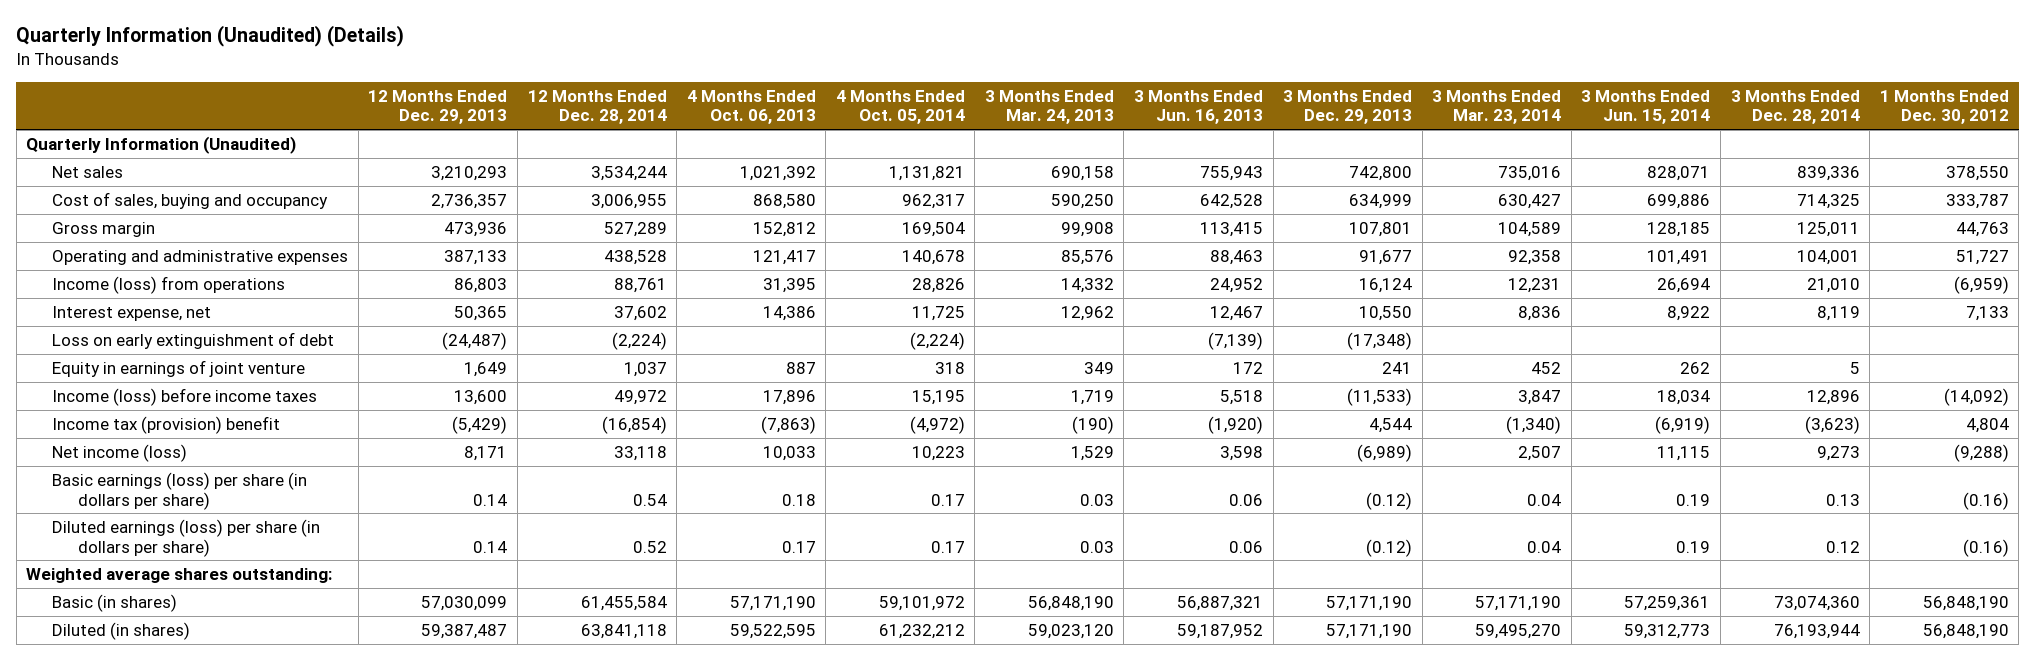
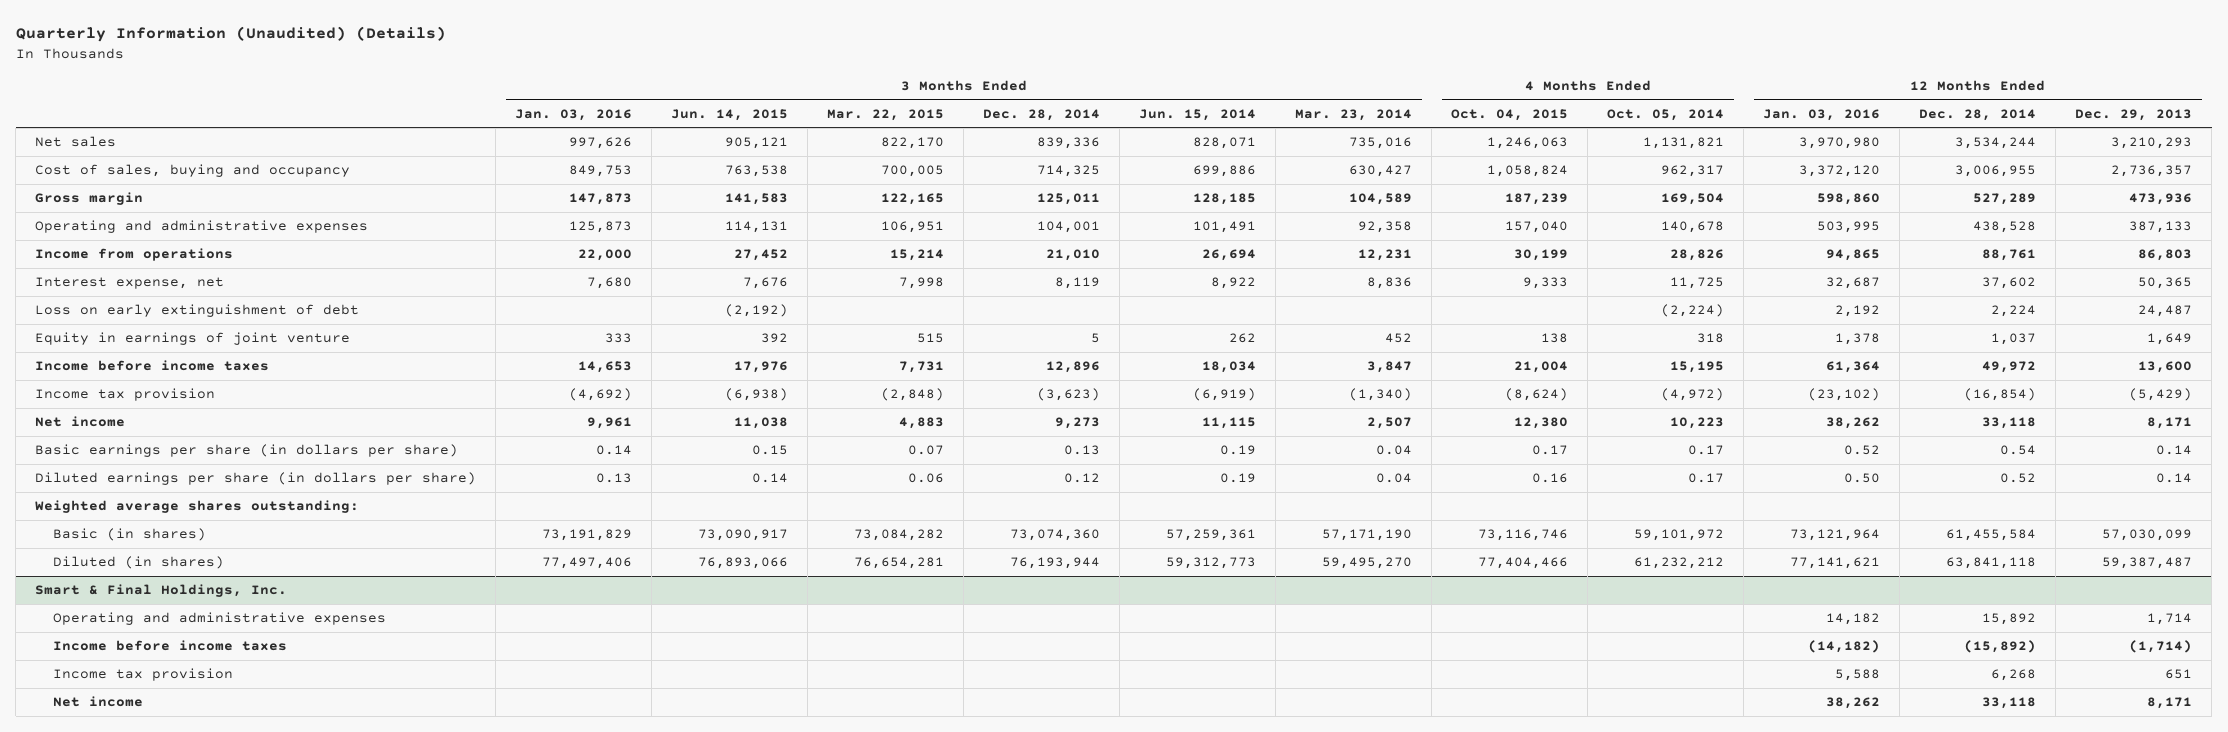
- | 12 Months Ended Dec. 29, 2013 | 12 Months Ended Dec. 28, 2014 | 4 Months Ended Oct. 06, 2013 | 4 Months Ended Oct. 05, 2014 | 3 Months Ended Mar. 24, 2013 | 3 Months Ended Jun. 16, 2013 | 3 Months Ended Dec. 29, 2013 | 3 Months Ended Mar. 23, 2014 | 3 Months Ended Jun. 15, 2014 | 3 Months Ended Dec. 28, 2014 | 1 Months Ended Dec. 30, 2012
+ | 3 Months Ended Jan. 03, 2016 | 3 Months Ended Jun. 14, 2015 | 3 Months Ended Mar. 22, 2015 | 3 Months Ended Dec. 28, 2014 | 3 Months Ended Jun. 15, 2014 | 3 Months Ended Mar. 23, 2014 | 4 Months Ended Oct. 04, 2015 | 4 Months Ended Oct. 05, 2014 | 12 Months Ended Jan. 03, 2016 | 12 Months Ended Dec. 28, 2014 | 12 Months Ended Dec. 29, 2013
- Quarterly Information (Unaudited)
- Income (loss) from operations | 86,803 | 88,761 | 31,395 | 28,826 | 14,332 | 24,952 | 16,124 | 12,231 | 26,694 | 21,010 | (6,959)
+ Income from operations | 22,000 | 27,452 | 15,214 | 21,010 | 26,694 | 12,231 | 30,199 | 28,826 | 94,865 | 88,761 | 86,803
- Loss on early extinguishment of debt | (24,487) | (2,224) | | (2,224) | | (7,139) | (17,348) | | | |
+ Loss on early extinguishment of debt | | (2,192) | | | | | | (2,224) | 2,192 | 2,224 | 24,487
- Income (loss) before income taxes | 13,600 | 49,972 | 17,896 | 15,195 | 1,719 | 5,518 | (11,533) | 3,847 | 18,034 | 12,896 | (14,092)
- Income tax (provision) benefit | (5,429) | (16,854) | (7,863) | (4,972) | (190) | (1,920) | 4,544 | (1,340) | (6,919) | (3,623) | 4,804
- Net income (loss) | 8,171 | 33,118 | 10,033 | 10,223 | 1,529 | 3,598 | (6,989) | 2,507 | 11,115 | 9,273 | (9,288)
- Basic earnings (loss) per share (in dollars per share) | 0.14 | 0.54 | 0.18 | 0.17 | 0.03 | 0.06 | (0.12) | 0.04 | 0.19 | 0.13 | (0.16)
- Diluted earnings (loss) per share (in dollars per share) | 0.14 | 0.52 | 0.17 | 0.17 | 0.03 | 0.06 | (0.12) | 0.04 | 0.19 | 0.12 | (0.16)
+ Income before income taxes | 14,653 | 17,976 | 7,731 | 12,896 | 18,034 | 3,847 | 21,004 | 15,195 | 61,364 | 49,972 | 13,600
+ Income tax provision | (4,692) | (6,938) | (2,848) | (3,623) | (6,919) | (1,340) | (8,624) | (4,972) | (23,102) | (16,854) | (5,429)
+ Net income | 9,961 | 11,038 | 4,883 | 9,273 | 11,115 | 2,507 | 12,380 | 10,223 | 38,262 | 33,118 | 8,171
+ Basic earnings per share (in dollars per share) | 0.14 | 0.15 | 0.07 | 0.13 | 0.19 | 0.04 | 0.17 | 0.17 | 0.52 | 0.54 | 0.14
+ Diluted earnings per share (in dollars per share) | 0.13 | 0.14 | 0.06 | 0.12 | 0.19 | 0.04 | 0.16 | 0.17 | 0.50 | 0.52 | 0.14
+ Smart & Final Holdings, Inc.
+ Operating and administrative expenses | | | | | | | | | 14,182 | 15,892 | 1,714
+ Income before income taxes | | | | | | | | | (14,182) | (15,892) | (1,714)
+ Income tax provision | | | | | | | | | 5,588 | 6,268 | 651
+ Net income | | | | | | | | | 38,262 | 33,118 | 8,171

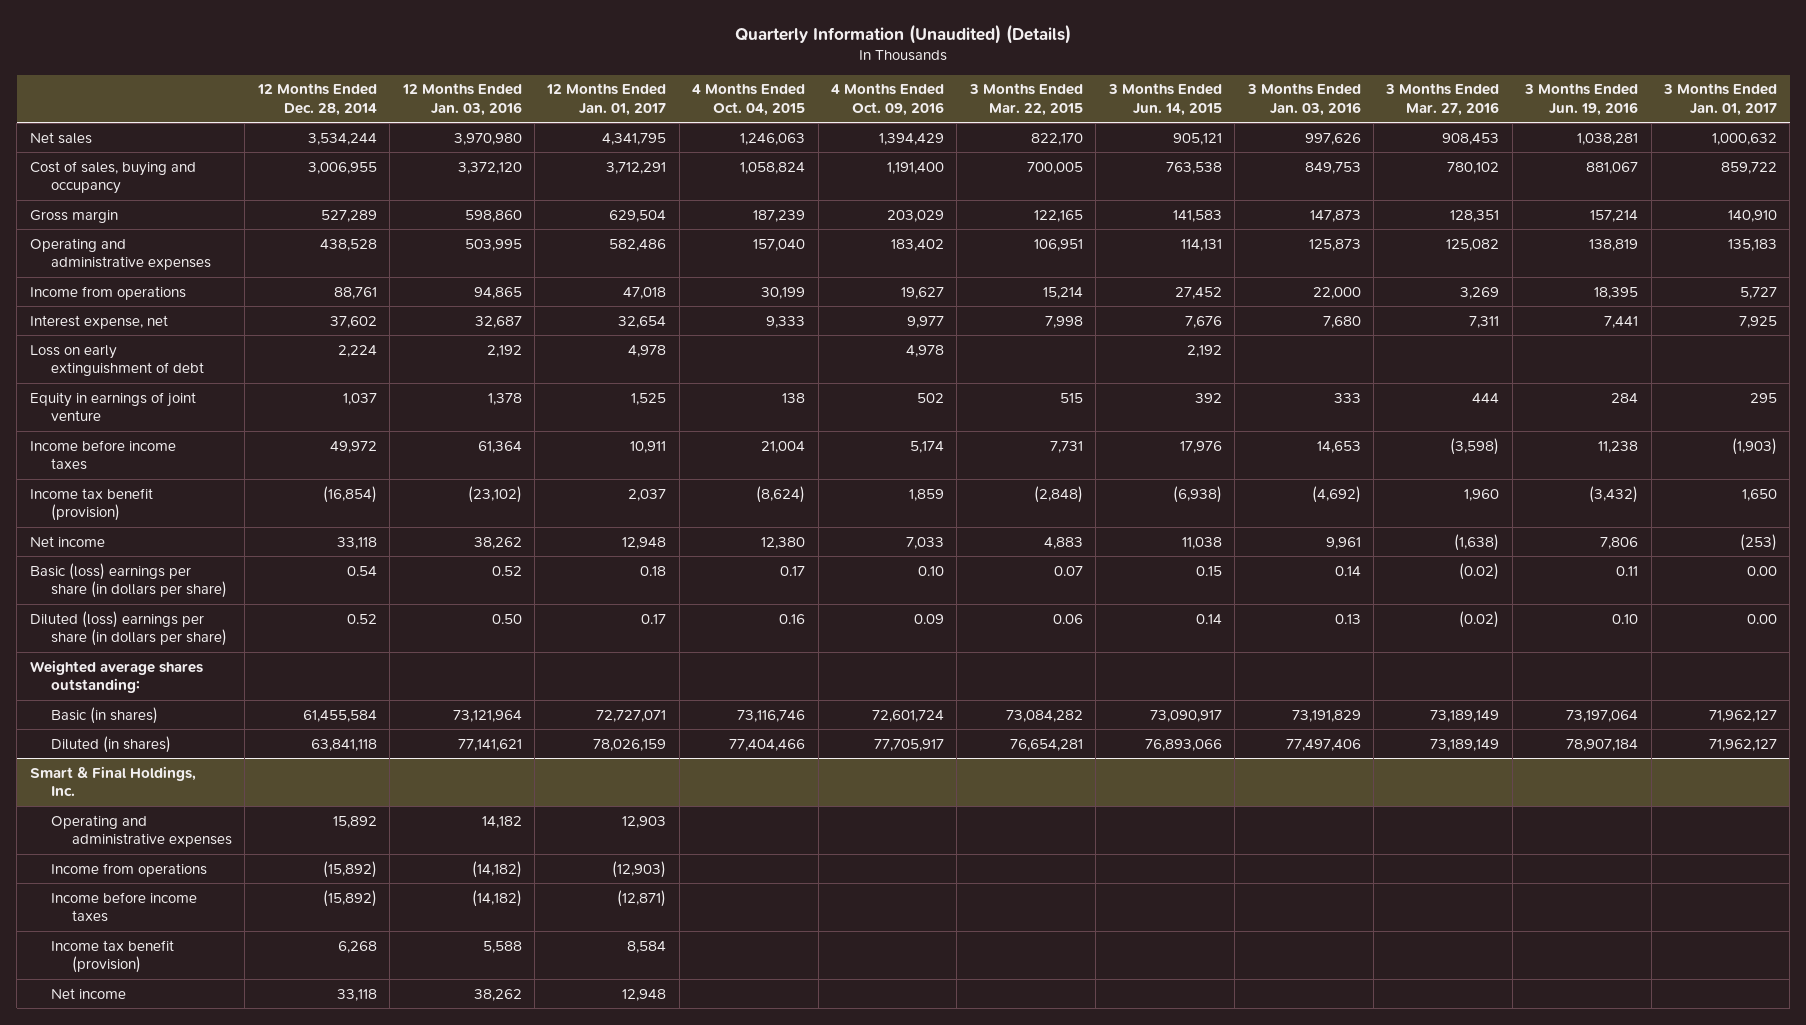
- | 3 Months Ended Jan. 03, 2016 | 3 Months Ended Jun. 14, 2015 | 3 Months Ended Mar. 22, 2015 | 3 Months Ended Dec. 28, 2014 | 3 Months Ended Jun. 15, 2014 | 3 Months Ended Mar. 23, 2014 | 4 Months Ended Oct. 04, 2015 | 4 Months Ended Oct. 05, 2014 | 12 Months Ended Jan. 03, 2016 | 12 Months Ended Dec. 28, 2014 | 12 Months Ended Dec. 29, 2013
+ | 12 Months Ended Dec. 28, 2014 | 12 Months Ended Jan. 03, 2016 | 12 Months Ended Jan. 01, 2017 | 4 Months Ended Oct. 04, 2015 | 4 Months Ended Oct. 09, 2016 | 3 Months Ended Mar. 22, 2015 | 3 Months Ended Jun. 14, 2015 | 3 Months Ended Jan. 03, 2016 | 3 Months Ended Mar. 27, 2016 | 3 Months Ended Jun. 19, 2016 | 3 Months Ended Jan. 01, 2017
- Loss on early extinguishment of debt | | (2,192) | | | | | | (2,224) | 2,192 | 2,224 | 24,487
+ Loss on early extinguishment of debt | 2,224 | 2,192 | 4,978 | | 4,978 | | 2,192 | | | |
- Income tax provision | (4,692) | (6,938) | (2,848) | (3,623) | (6,919) | (1,340) | (8,624) | (4,972) | (23,102) | (16,854) | (5,429)
+ Income tax benefit (provision) | (16,854) | (23,102) | 2,037 | (8,624) | 1,859 | (2,848) | (6,938) | (4,692) | 1,960 | (3,432) | 1,650
- Basic earnings per share (in dollars per share) | 0.14 | 0.15 | 0.07 | 0.13 | 0.19 | 0.04 | 0.17 | 0.17 | 0.52 | 0.54 | 0.14
- Diluted earnings per share (in dollars per share) | 0.13 | 0.14 | 0.06 | 0.12 | 0.19 | 0.04 | 0.16 | 0.17 | 0.50 | 0.52 | 0.14
+ Basic (loss) earnings per share (in dollars per share) | 0.54 | 0.52 | 0.18 | 0.17 | 0.10 | 0.07 | 0.15 | 0.14 | (0.02) | 0.11 | 0.00
+ Diluted (loss) earnings per share (in dollars per share) | 0.52 | 0.50 | 0.17 | 0.16 | 0.09 | 0.06 | 0.14 | 0.13 | (0.02) | 0.10 | 0.00
@ Smart & Final Holdings, Inc.
+ Income from operations | (15,892) | (14,182) | (12,903) | | | | | | | |
- Income tax provision | | | | | | | | | 5,588 | 6,268 | 651
+ Income tax benefit (provision) | 6,268 | 5,588 | 8,584 | | | | | | | |

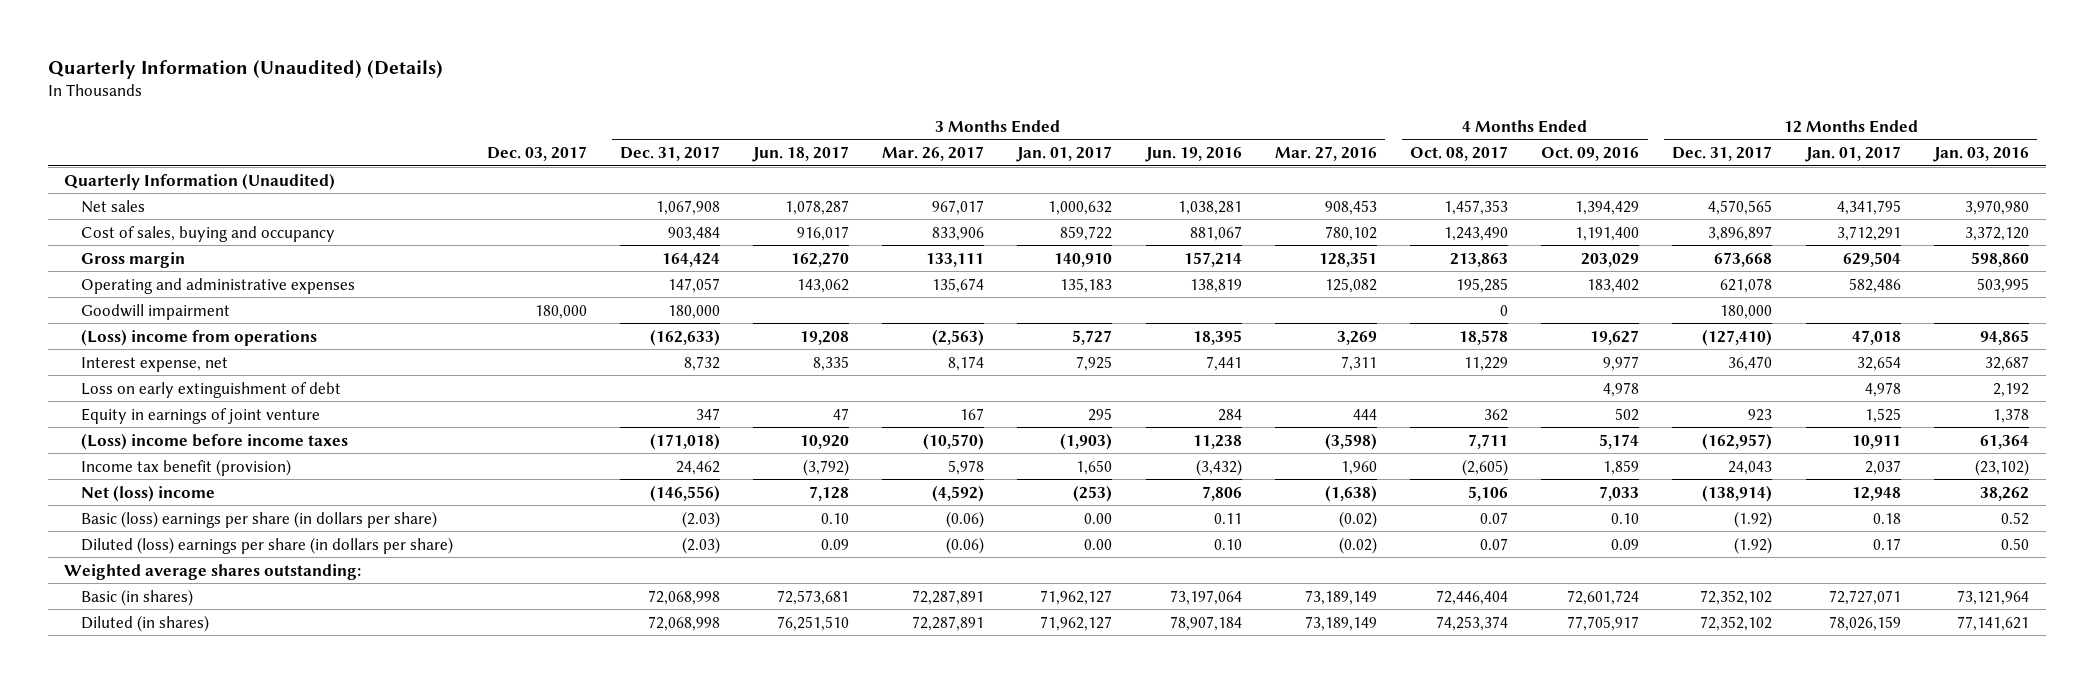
- | 12 Months Ended Dec. 28, 2014 | 12 Months Ended Jan. 03, 2016 | 12 Months Ended Jan. 01, 2017 | 4 Months Ended Oct. 04, 2015 | 4 Months Ended Oct. 09, 2016 | 3 Months Ended Mar. 22, 2015 | 3 Months Ended Jun. 14, 2015 | 3 Months Ended Jan. 03, 2016 | 3 Months Ended Mar. 27, 2016 | 3 Months Ended Jun. 19, 2016 | 3 Months Ended Jan. 01, 2017
+ | Dec. 03, 2017 | 3 Months Ended Dec. 31, 2017 | 3 Months Ended Jun. 18, 2017 | 3 Months Ended Mar. 26, 2017 | 3 Months Ended Jan. 01, 2017 | 3 Months Ended Jun. 19, 2016 | 3 Months Ended Mar. 27, 2016 | 4 Months Ended Oct. 08, 2017 | 4 Months Ended Oct. 09, 2016 | 12 Months Ended Dec. 31, 2017 | 12 Months Ended Jan. 01, 2017 | 12 Months Ended Jan. 03, 2016
+ Quarterly Information (Unaudited)
- Income from operations | 88,761 | 94,865 | 47,018 | 30,199 | 19,627 | 15,214 | 27,452 | 22,000 | 3,269 | 18,395 | 5,727
+ Goodwill impairment | 180,000 | 180,000 | | | | | | 0 | | 180,000 | |
+ (Loss) income from operations | | (162,633) | 19,208 | (2,563) | 5,727 | 18,395 | 3,269 | 18,578 | 19,627 | (127,410) | 47,018 | 94,865
- Income before income taxes | 49,972 | 61,364 | 10,911 | 21,004 | 5,174 | 7,731 | 17,976 | 14,653 | (3,598) | 11,238 | (1,903)
+ (Loss) income before income taxes | | (171,018) | 10,920 | (10,570) | (1,903) | 11,238 | (3,598) | 7,711 | 5,174 | (162,957) | 10,911 | 61,364
- Net income | 33,118 | 38,262 | 12,948 | 12,380 | 7,033 | 4,883 | 11,038 | 9,961 | (1,638) | 7,806 | (253)
+ Net (loss) income | | (146,556) | 7,128 | (4,592) | (253) | 7,806 | (1,638) | 5,106 | 7,033 | (138,914) | 12,948 | 38,262
- Smart & Final Holdings, Inc.
- Operating and administrative expenses | 15,892 | 14,182 | 12,903 | | | | | | | |
- Income from operations | (15,892) | (14,182) | (12,903) | | | | | | | |
- Income before income taxes | (15,892) | (14,182) | (12,871) | | | | | | | |
- Income tax benefit (provision) | 6,268 | 5,588 | 8,584 | | | | | | | |
- Net income | 33,118 | 38,262 | 12,948 | | | | | | | |

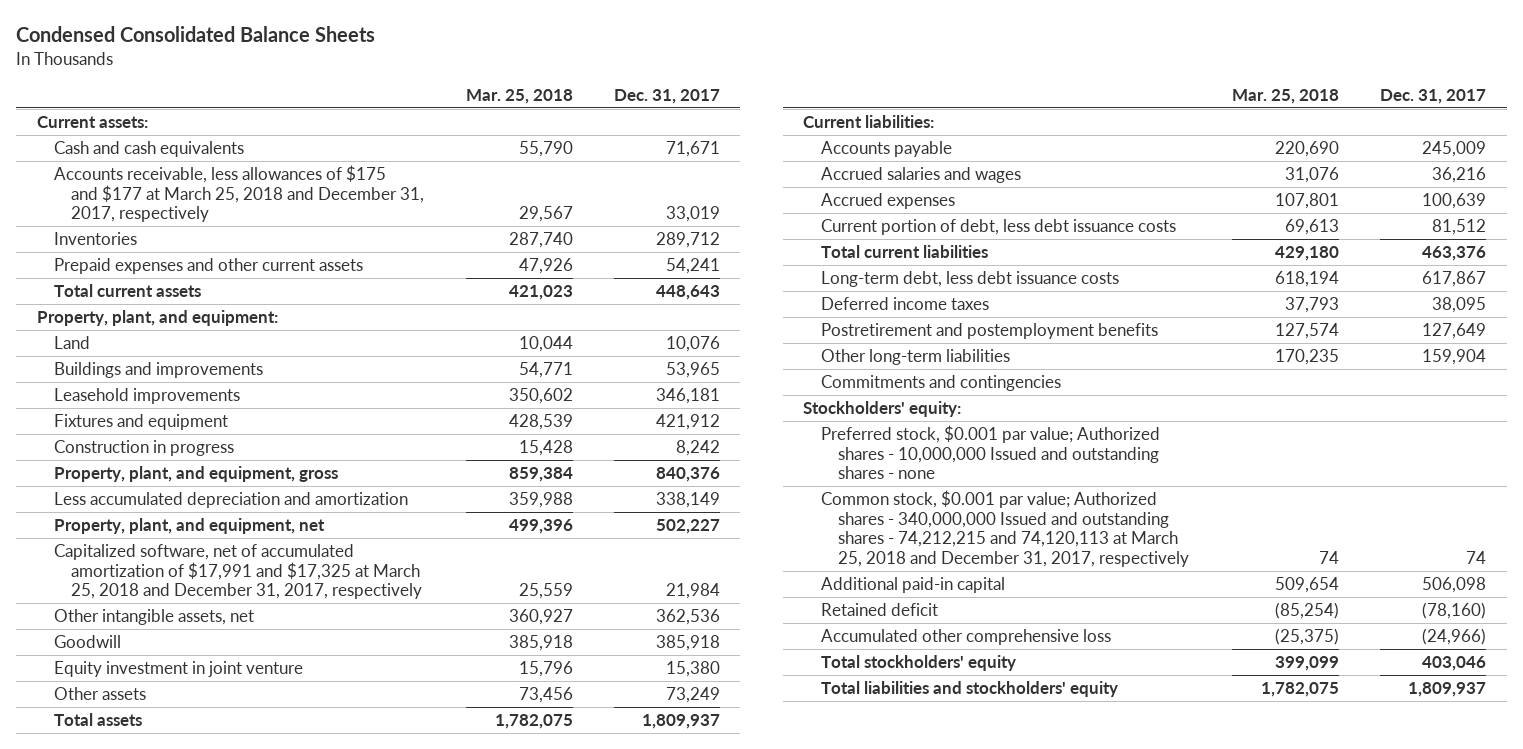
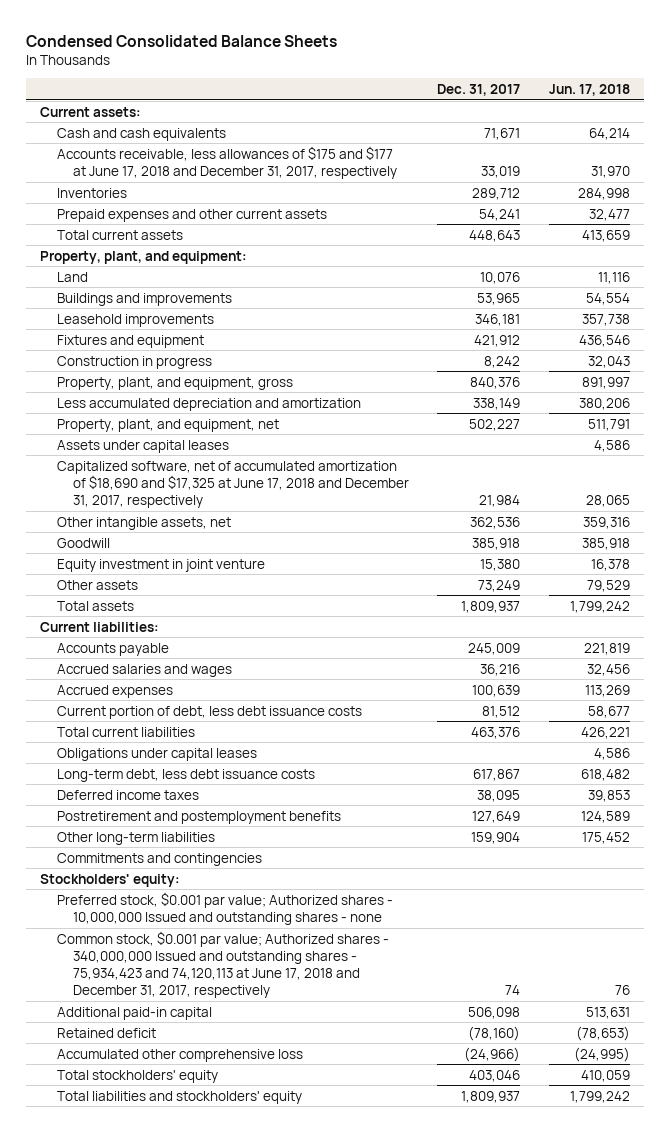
- | Mar. 25, 2018 | Dec. 31, 2017
+ | Dec. 31, 2017 | Jun. 17, 2018
- Accounts receivable, less allowances of $175 and $177 at March 25, 2018 and December 31, 2017, respectively | 29,567 | 33,019
+ Accounts receivable, less allowances of $175 and $177 at June 17, 2018 and December 31, 2017, respectively | 33,019 | 31,970
- Capitalized software, net of accumulated amortization of $17,991 and $17,325 at March 25, 2018 and December 31, 2017, respectively | 25,559 | 21,984
+ Assets under capital leases | | 4,586
+ Capitalized software, net of accumulated amortization of $18,690 and $17,325 at June 17, 2018 and December 31, 2017, respectively | 21,984 | 28,065
+ Obligations under capital leases | | 4,586
- Common stock, $0.001 par value; Authorized shares - 340,000,000 Issued and outstanding shares - 74,212,215 and 74,120,113 at March 25, 2018 and December 31, 2017, respectively | 74 | 74
+ Common stock, $0.001 par value; Authorized shares - 340,000,000 Issued and outstanding shares - 75,934,423 and 74,120,113 at June 17, 2018 and December 31, 2017, respectively | 74 | 76

